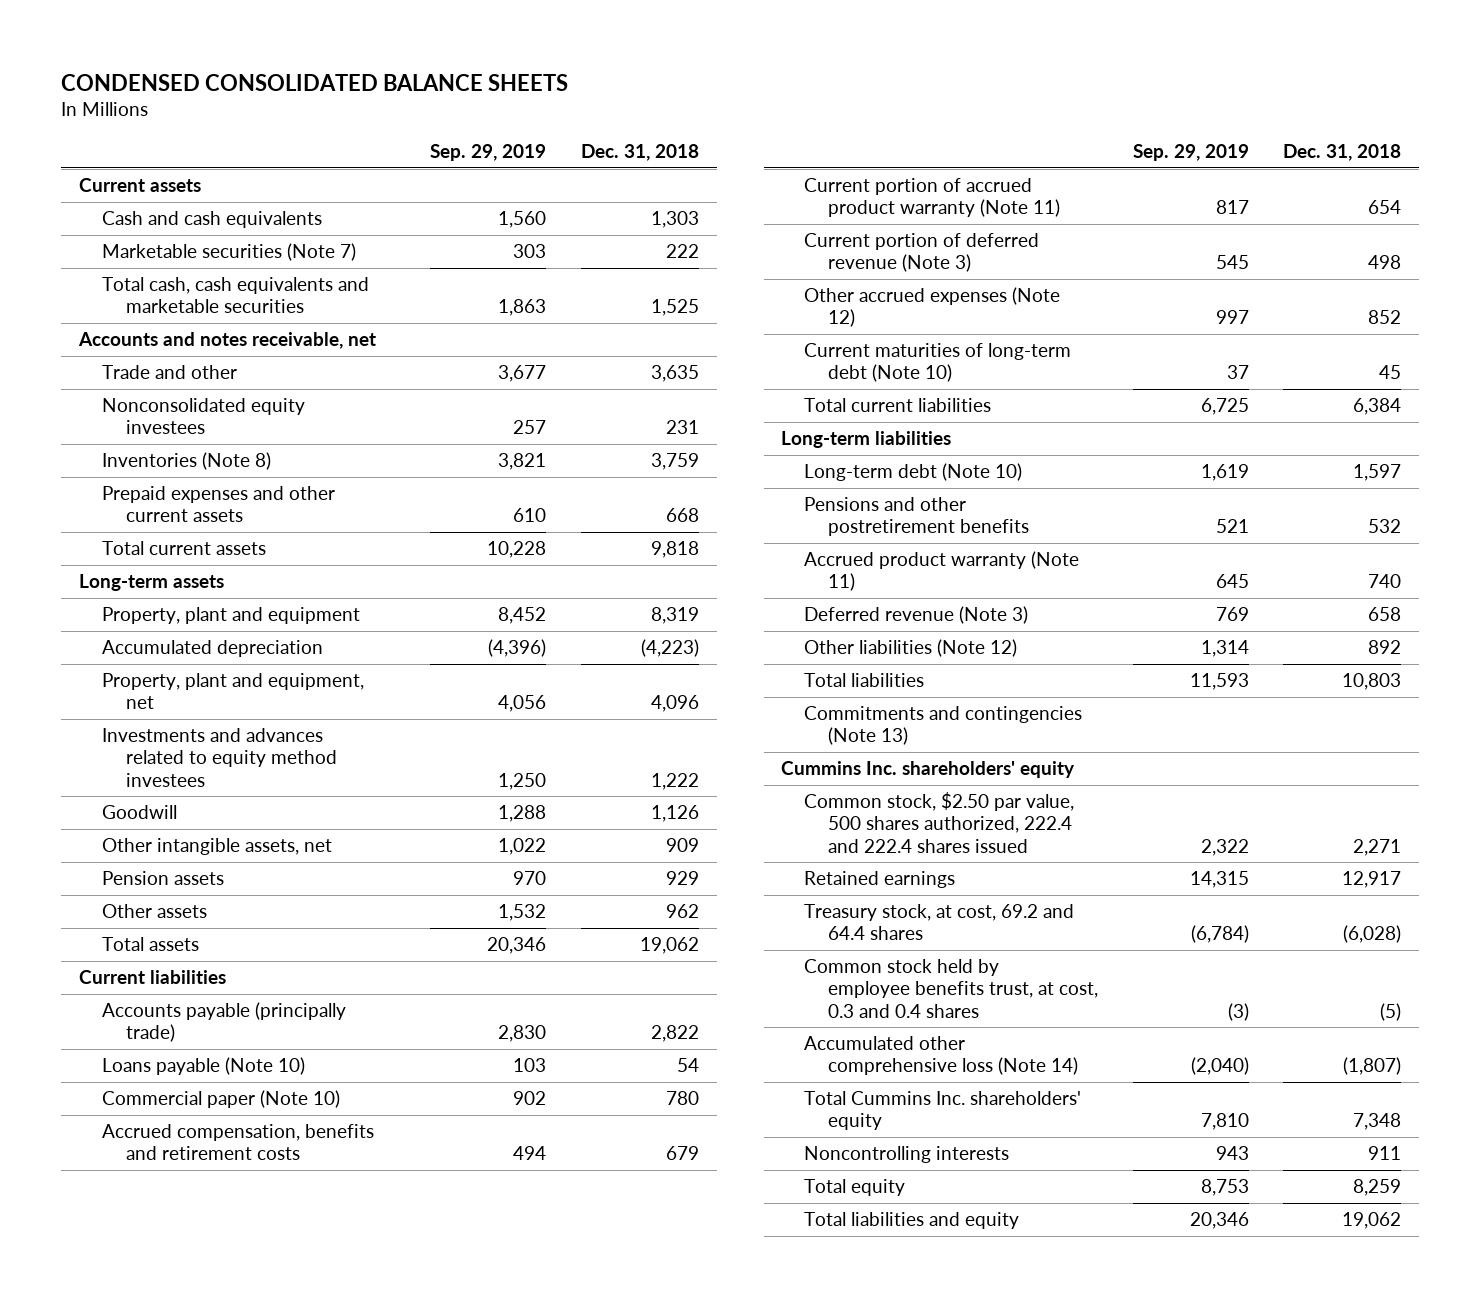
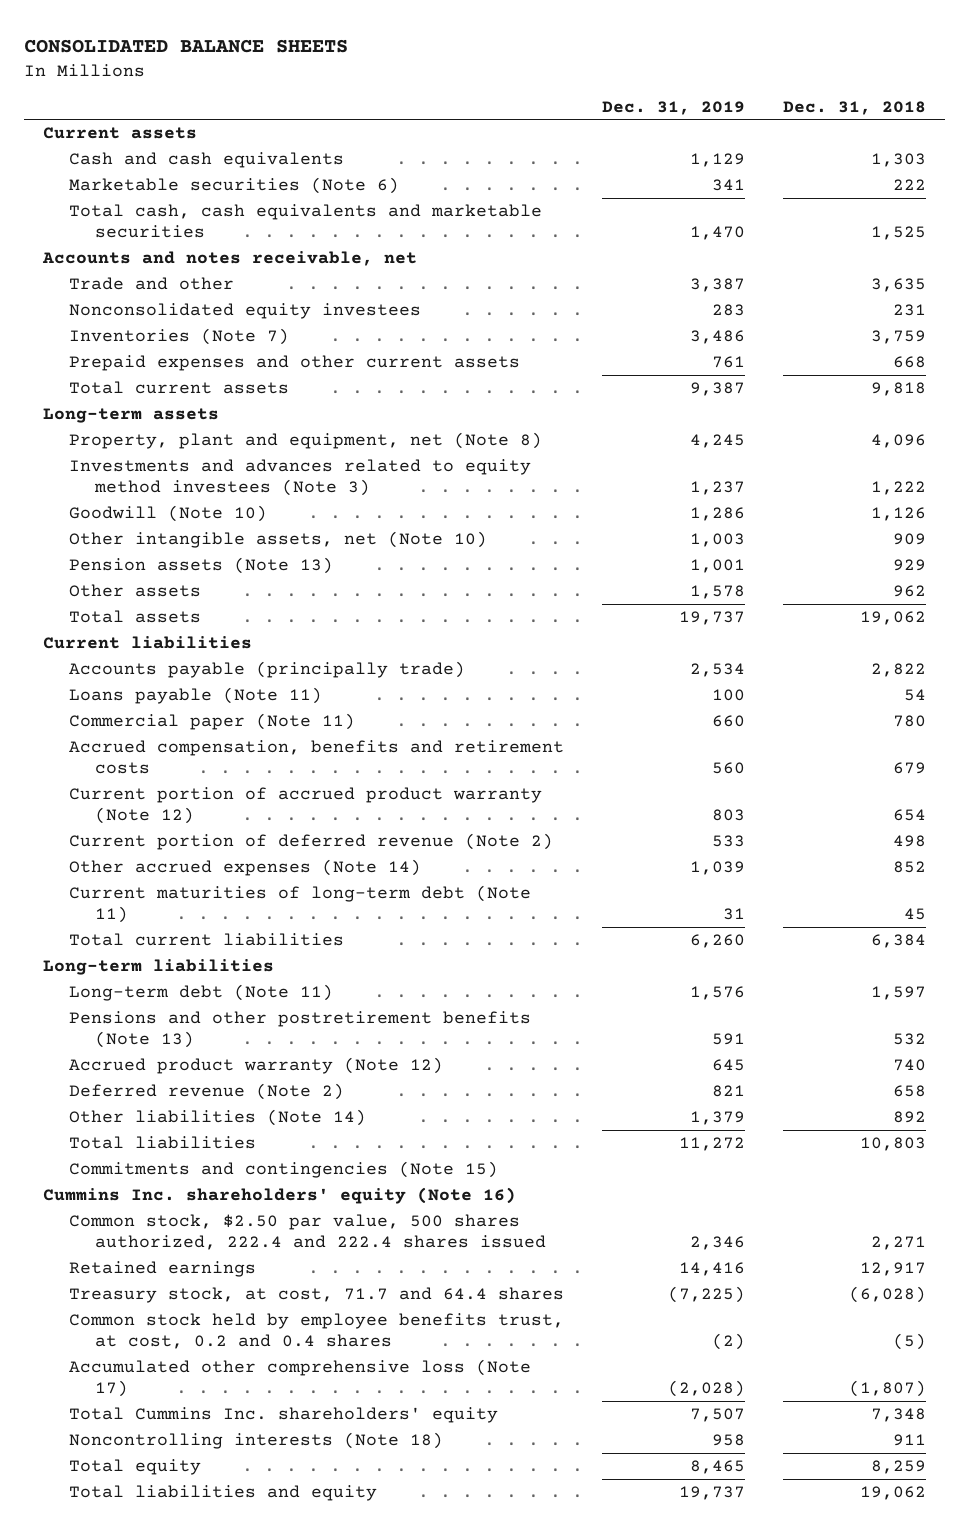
- CONDENSED CONSOLIDATED BALANCE SHEETS
+ CONSOLIDATED BALANCE SHEETS
- | Sep. 29, 2019 | Dec. 31, 2018
+ | Dec. 31, 2019 | Dec. 31, 2018
- Marketable securities (Note 7) | 303 | 222
+ Marketable securities (Note 6) | 341 | 222
- Inventories (Note 8) | 3,821 | 3,759
+ Inventories (Note 7) | 3,486 | 3,759
- Property, plant and equipment | 8,452 | 8,319
- Accumulated depreciation | (4,396) | (4,223)
- Property, plant and equipment, net | 4,056 | 4,096
- Investments and advances related to equity method investees | 1,250 | 1,222
- Goodwill | 1,288 | 1,126
- Other intangible assets, net | 1,022 | 909
- Pension assets | 970 | 929
+ Property, plant and equipment, net (Note 8) | 4,245 | 4,096
+ Investments and advances related to equity method investees (Note 3) | 1,237 | 1,222
+ Goodwill (Note 10) | 1,286 | 1,126
+ Other intangible assets, net (Note 10) | 1,003 | 909
+ Pension assets (Note 13) | 1,001 | 929
- Loans payable (Note 10) | 103 | 54
- Commercial paper (Note 10) | 902 | 780
+ Loans payable (Note 11) | 100 | 54
+ Commercial paper (Note 11) | 660 | 780
- Current portion of accrued product warranty (Note 11) | 817 | 654
- Current portion of deferred revenue (Note 3) | 545 | 498
- Other accrued expenses (Note 12) | 997 | 852
- Current maturities of long-term debt (Note 10) | 37 | 45
+ Current portion of accrued product warranty (Note 12) | 803 | 654
+ Current portion of deferred revenue (Note 2) | 533 | 498
+ Other accrued expenses (Note 14) | 1,039 | 852
+ Current maturities of long-term debt (Note 11) | 31 | 45
- Long-term debt (Note 10) | 1,619 | 1,597
- Pensions and other postretirement benefits | 521 | 532
- Accrued product warranty (Note 11) | 645 | 740
- Deferred revenue (Note 3) | 769 | 658
- Other liabilities (Note 12) | 1,314 | 892
+ Long-term debt (Note 11) | 1,576 | 1,597
+ Pensions and other postretirement benefits (Note 13) | 591 | 532
+ Accrued product warranty (Note 12) | 645 | 740
+ Deferred revenue (Note 2) | 821 | 658
+ Other liabilities (Note 14) | 1,379 | 892
- Commitments and contingencies (Note 13)
- Cummins Inc. shareholders' equity
+ Commitments and contingencies (Note 15)
+ Cummins Inc. shareholders' equity (Note 16)
- Treasury stock, at cost, 69.2 and 64.4 shares | (6,784) | (6,028)
- Common stock held by employee benefits trust, at cost, 0.3 and 0.4 shares | (3) | (5)
- Accumulated other comprehensive loss (Note 14) | (2,040) | (1,807)
+ Treasury stock, at cost, 71.7 and 64.4 shares | (7,225) | (6,028)
+ Common stock held by employee benefits trust, at cost, 0.2 and 0.4 shares | (2) | (5)
+ Accumulated other comprehensive loss (Note 17) | (2,028) | (1,807)
- Noncontrolling interests | 943 | 911
+ Noncontrolling interests (Note 18) | 958 | 911

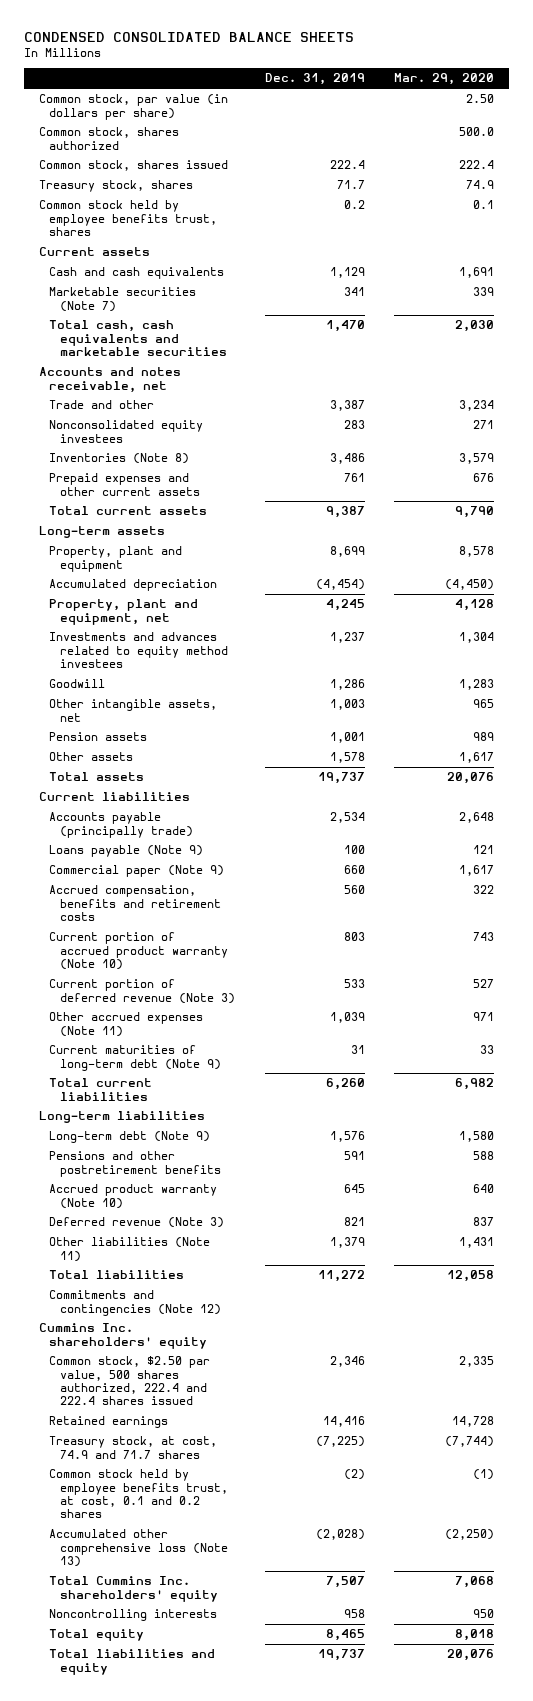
- CONSOLIDATED BALANCE SHEETS
+ CONDENSED CONSOLIDATED BALANCE SHEETS
- | Dec. 31, 2019 | Dec. 31, 2018
+ | Dec. 31, 2019 | Mar. 29, 2020
+ Common stock, par value (in dollars per share) | | 2.50
+ Common stock, shares authorized | | 500.0
+ Common stock, shares issued | 222.4 | 222.4
+ Treasury stock, shares | 71.7 | 74.9
+ Common stock held by employee benefits trust, shares | 0.2 | 0.1
- Marketable securities (Note 6) | 341 | 222
+ Marketable securities (Note 7) | 341 | 339
- Inventories (Note 7) | 3,486 | 3,759
+ Inventories (Note 8) | 3,486 | 3,579
- Property, plant and equipment, net (Note 8) | 4,245 | 4,096
- Investments and advances related to equity method investees (Note 3) | 1,237 | 1,222
- Goodwill (Note 10) | 1,286 | 1,126
- Other intangible assets, net (Note 10) | 1,003 | 909
- Pension assets (Note 13) | 1,001 | 929
+ Property, plant and equipment | 8,699 | 8,578
+ Accumulated depreciation | (4,454) | (4,450)
+ Property, plant and equipment, net | 4,245 | 4,128
+ Investments and advances related to equity method investees | 1,237 | 1,304
+ Goodwill | 1,286 | 1,283
+ Other intangible assets, net | 1,003 | 965
+ Pension assets | 1,001 | 989
- Loans payable (Note 11) | 100 | 54
- Commercial paper (Note 11) | 660 | 780
+ Loans payable (Note 9) | 100 | 121
+ Commercial paper (Note 9) | 660 | 1,617
- Current portion of accrued product warranty (Note 12) | 803 | 654
- Current portion of deferred revenue (Note 2) | 533 | 498
- Other accrued expenses (Note 14) | 1,039 | 852
- Current maturities of long-term debt (Note 11) | 31 | 45
+ Current portion of accrued product warranty (Note 10) | 803 | 743
+ Current portion of deferred revenue (Note 3) | 533 | 527
+ Other accrued expenses (Note 11) | 1,039 | 971
+ Current maturities of long-term debt (Note 9) | 31 | 33
- Long-term debt (Note 11) | 1,576 | 1,597
- Pensions and other postretirement benefits (Note 13) | 591 | 532
- Accrued product warranty (Note 12) | 645 | 740
- Deferred revenue (Note 2) | 821 | 658
- Other liabilities (Note 14) | 1,379 | 892
+ Long-term debt (Note 9) | 1,576 | 1,580
+ Pensions and other postretirement benefits | 591 | 588
+ Accrued product warranty (Note 10) | 645 | 640
+ Deferred revenue (Note 3) | 821 | 837
+ Other liabilities (Note 11) | 1,379 | 1,431
- Commitments and contingencies (Note 15)
- Cummins Inc. shareholders' equity (Note 16)
+ Commitments and contingencies (Note 12)
+ Cummins Inc. shareholders' equity
- Treasury stock, at cost, 71.7 and 64.4 shares | (7,225) | (6,028)
- Common stock held by employee benefits trust, at cost, 0.2 and 0.4 shares | (2) | (5)
- Accumulated other comprehensive loss (Note 17) | (2,028) | (1,807)
+ Treasury stock, at cost, 74.9 and 71.7 shares | (7,225) | (7,744)
+ Common stock held by employee benefits trust, at cost, 0.1 and 0.2 shares | (2) | (1)
+ Accumulated other comprehensive loss (Note 13) | (2,028) | (2,250)
- Noncontrolling interests (Note 18) | 958 | 911
+ Noncontrolling interests | 958 | 950

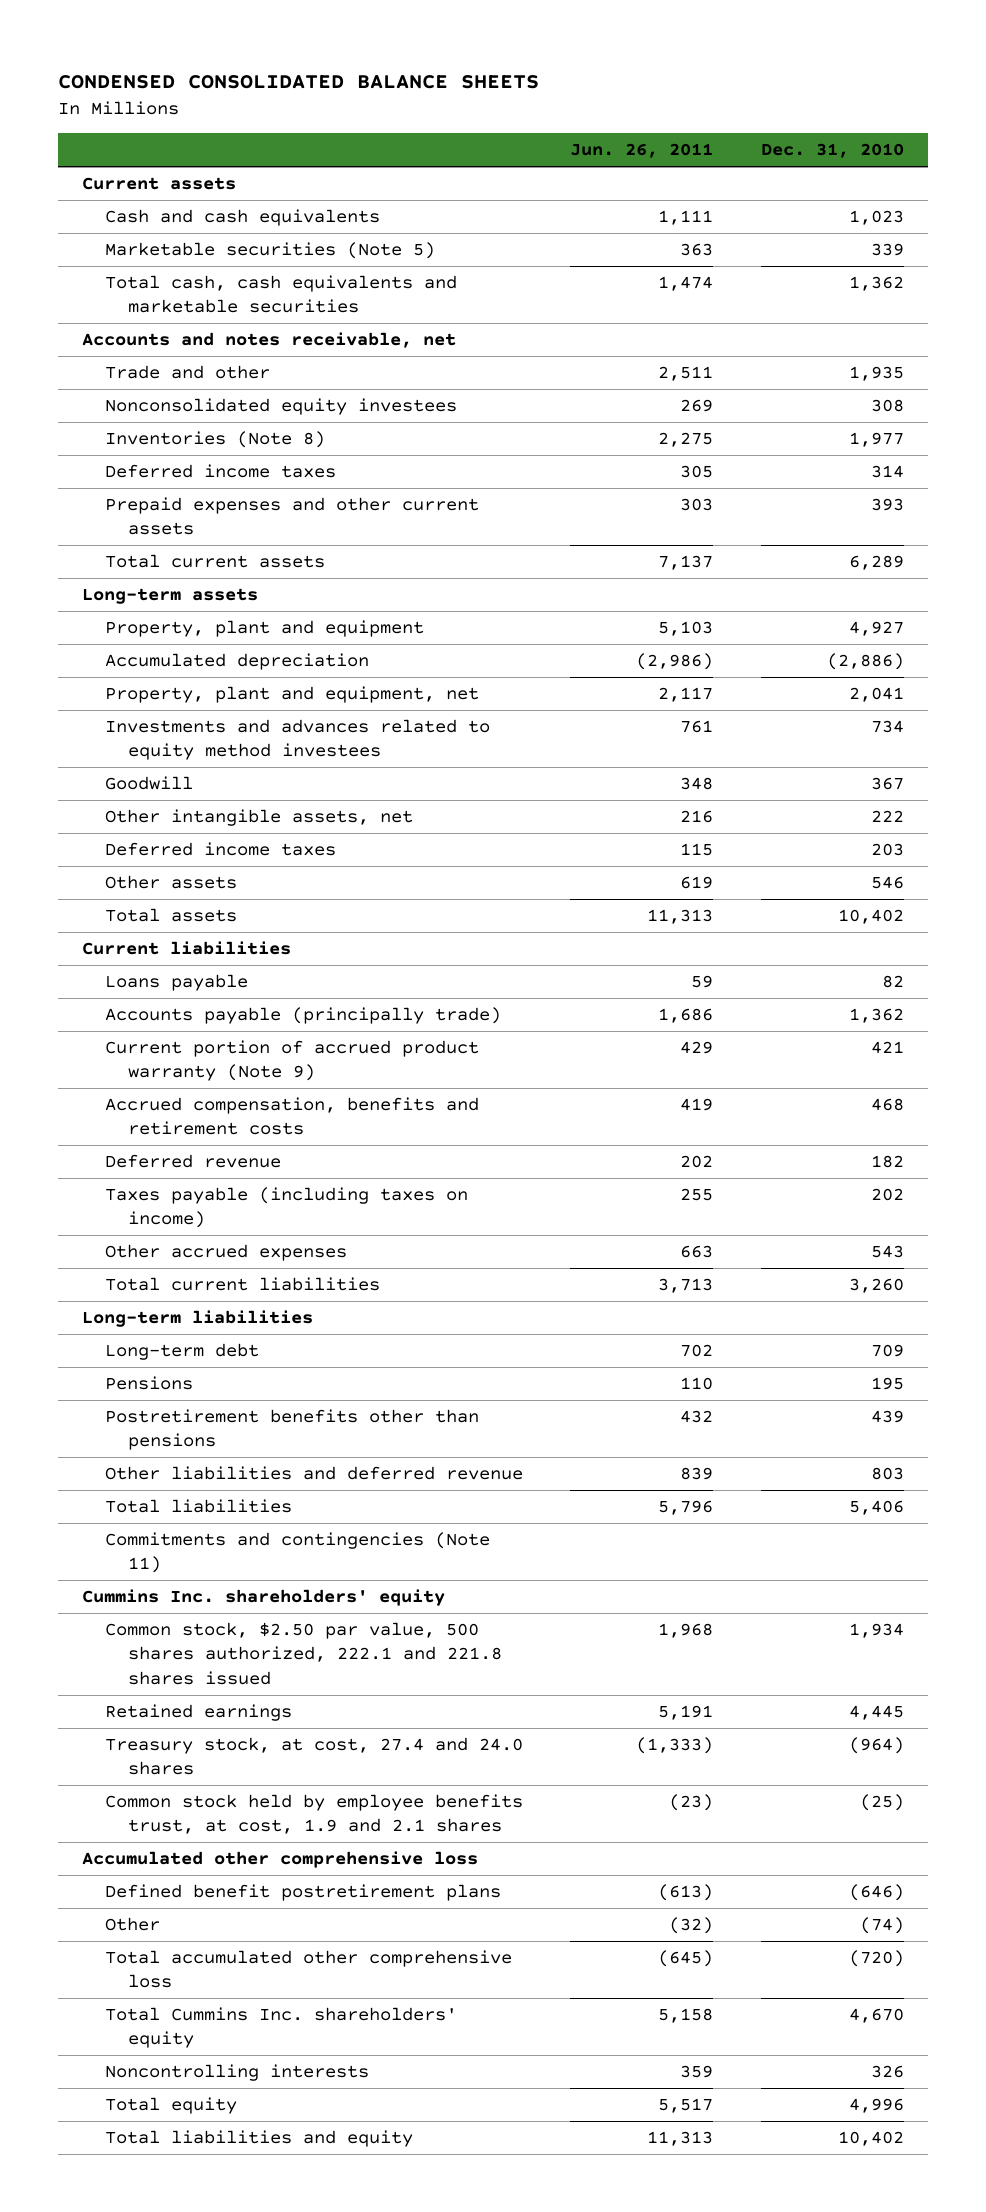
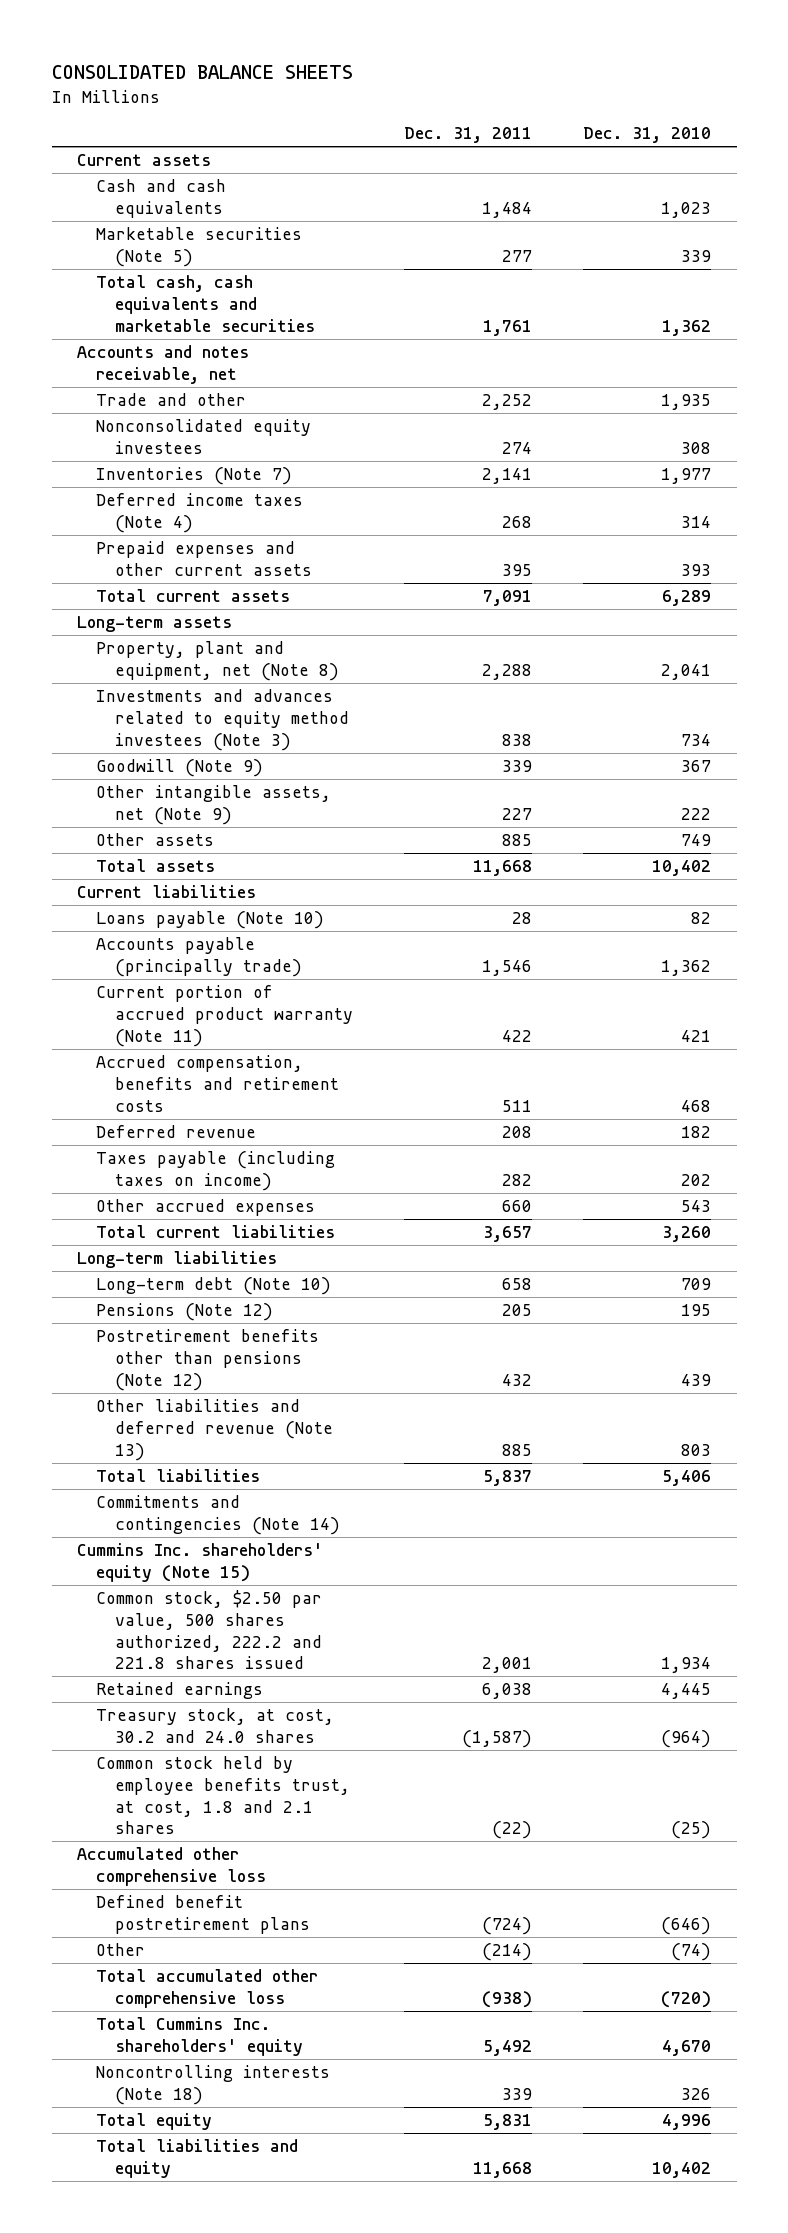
- CONDENSED CONSOLIDATED BALANCE SHEETS
+ CONSOLIDATED BALANCE SHEETS
- | Jun. 26, 2011 | Dec. 31, 2010
+ | Dec. 31, 2011 | Dec. 31, 2010
- Inventories (Note 8) | 2,275 | 1,977
- Deferred income taxes | 305 | 314
+ Inventories (Note 7) | 2,141 | 1,977
+ Deferred income taxes (Note 4) | 268 | 314
- Property, plant and equipment | 5,103 | 4,927
- Accumulated depreciation | (2,986) | (2,886)
- Property, plant and equipment, net | 2,117 | 2,041
- Investments and advances related to equity method investees | 761 | 734
- Goodwill | 348 | 367
- Other intangible assets, net | 216 | 222
- Deferred income taxes | 115 | 203
- Other assets | 619 | 546
+ Property, plant and equipment, net (Note 8) | 2,288 | 2,041
+ Investments and advances related to equity method investees (Note 3) | 838 | 734
+ Goodwill (Note 9) | 339 | 367
+ Other intangible assets, net (Note 9) | 227 | 222
+ Other assets | 885 | 749
- Loans payable | 59 | 82
+ Loans payable (Note 10) | 28 | 82
- Current portion of accrued product warranty (Note 9) | 429 | 421
+ Current portion of accrued product warranty (Note 11) | 422 | 421
- Long-term debt | 702 | 709
- Pensions | 110 | 195
- Postretirement benefits other than pensions | 432 | 439
- Other liabilities and deferred revenue | 839 | 803
+ Long-term debt (Note 10) | 658 | 709
+ Pensions (Note 12) | 205 | 195
+ Postretirement benefits other than pensions (Note 12) | 432 | 439
+ Other liabilities and deferred revenue (Note 13) | 885 | 803
- Commitments and contingencies (Note 11)
- Cummins Inc. shareholders' equity
- Common stock, $2.50 par value, 500 shares authorized, 222.1 and 221.8 shares issued | 1,968 | 1,934
+ Commitments and contingencies (Note 14)
+ Cummins Inc. shareholders' equity (Note 15)
+ Common stock, $2.50 par value, 500 shares authorized, 222.2 and 221.8 shares issued | 2,001 | 1,934
- Treasury stock, at cost, 27.4 and 24.0 shares | (1,333) | (964)
- Common stock held by employee benefits trust, at cost, 1.9 and 2.1 shares | (23) | (25)
+ Treasury stock, at cost, 30.2 and 24.0 shares | (1,587) | (964)
+ Common stock held by employee benefits trust, at cost, 1.8 and 2.1 shares | (22) | (25)
- Noncontrolling interests | 359 | 326
+ Noncontrolling interests (Note 18) | 339 | 326

